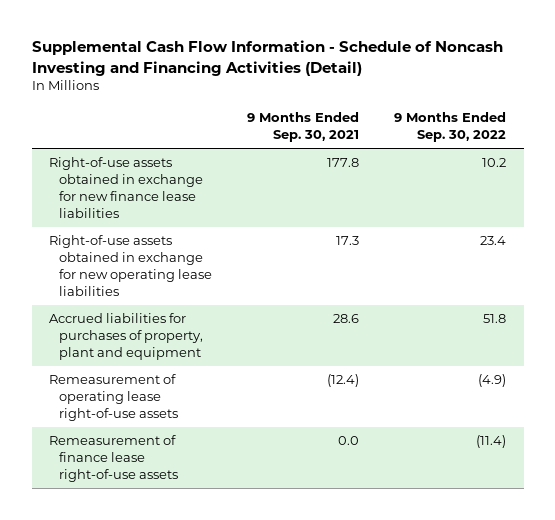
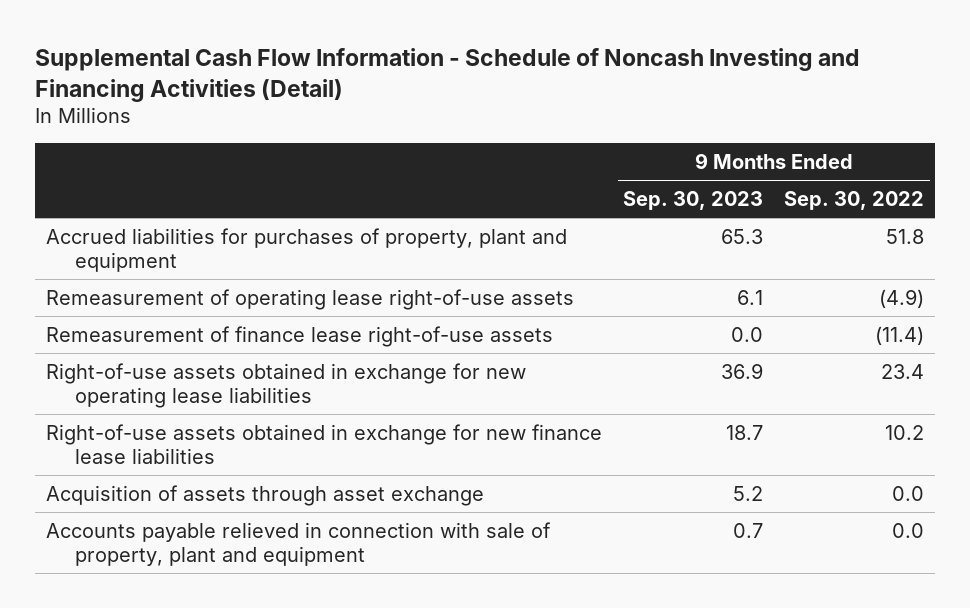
- | 9 Months Ended Sep. 30, 2021 | 9 Months Ended Sep. 30, 2022
+ | 9 Months Ended Sep. 30, 2023 | 9 Months Ended Sep. 30, 2022
moved down: Right-of-use assets obtained in exchange for new operating lease liabilities | 36.9 | 23.4
moved down: Right-of-use assets obtained in exchange for new finance lease liabilities | 18.7 | 10.2
+ Acquisition of assets through asset exchange | 5.2 | 0.0
+ Accounts payable relieved in connection with sale of property, plant and equipment | 0.7 | 0.0

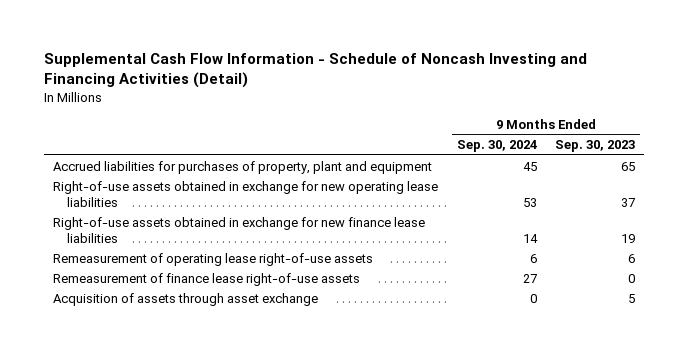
- | 9 Months Ended Sep. 30, 2023 | 9 Months Ended Sep. 30, 2022
+ | 9 Months Ended Sep. 30, 2024 | 9 Months Ended Sep. 30, 2023
- Accrued liabilities for purchases of property, plant and equipment | 65.3 | 51.8
- Remeasurement of operating lease right-of-use assets | 6.1 | (4.9)
- Remeasurement of finance lease right-of-use assets | 0.0 | (11.4)
- Right-of-use assets obtained in exchange for new operating lease liabilities | 36.9 | 23.4
- Right-of-use assets obtained in exchange for new finance lease liabilities | 18.7 | 10.2
- Acquisition of assets through asset exchange | 5.2 | 0.0
- Accounts payable relieved in connection with sale of property, plant and equipment | 0.7 | 0.0
+ Accrued liabilities for purchases of property, plant and equipment | 45 | 65
+ Right-of-use assets obtained in exchange for new operating lease liabilities | 53 | 37
+ Right-of-use assets obtained in exchange for new finance lease liabilities | 14 | 19
+ Remeasurement of operating lease right-of-use assets | 6 | 6
+ Remeasurement of finance lease right-of-use assets | 27 | 0
+ Acquisition of assets through asset exchange | 0 | 5

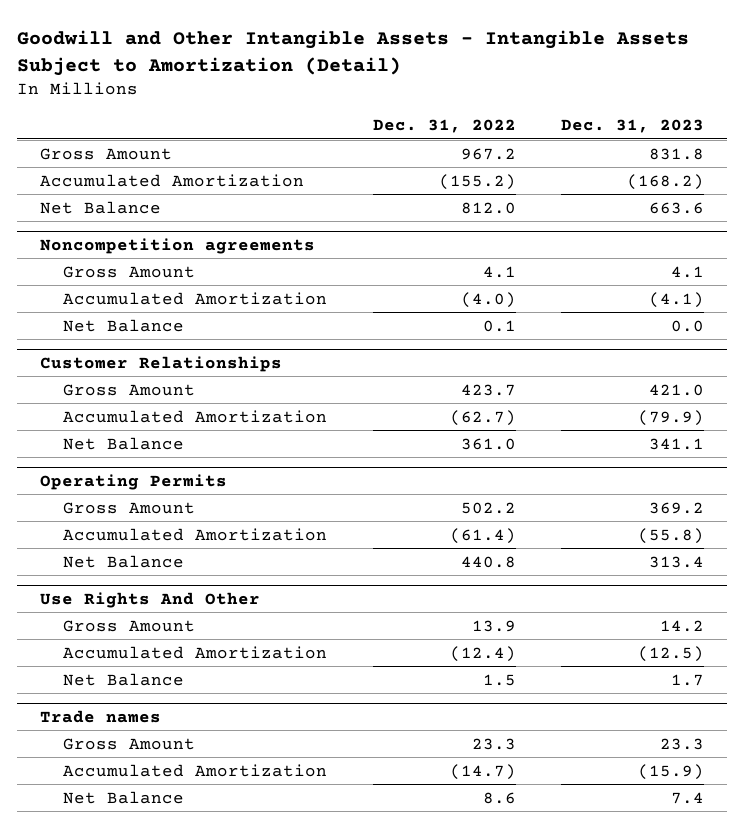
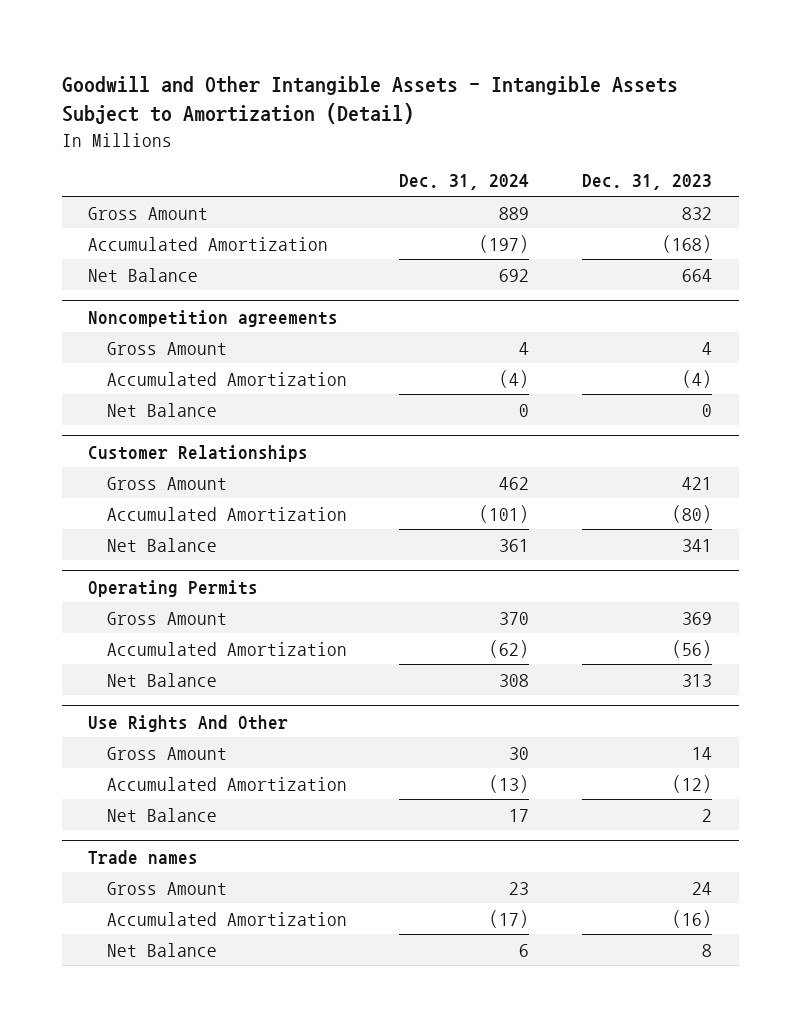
- | Dec. 31, 2022 | Dec. 31, 2023
+ | Dec. 31, 2024 | Dec. 31, 2023
- Gross Amount | 967.2 | 831.8
- Accumulated Amortization | (155.2) | (168.2)
- Net Balance | 812.0 | 663.6
+ Gross Amount | 889 | 832
+ Accumulated Amortization | (197) | (168)
+ Net Balance | 692 | 664
@ Noncompetition agreements
- Gross Amount | 4.1 | 4.1
- Accumulated Amortization | (4.0) | (4.1)
- Net Balance | 0.1 | 0.0
+ Gross Amount | 4 | 4
+ Accumulated Amortization | (4) | (4)
+ Net Balance | 0 | 0
@ Customer Relationships
- Gross Amount | 423.7 | 421.0
- Accumulated Amortization | (62.7) | (79.9)
- Net Balance | 361.0 | 341.1
+ Gross Amount | 462 | 421
+ Accumulated Amortization | (101) | (80)
+ Net Balance | 361 | 341
@ Operating Permits
- Gross Amount | 502.2 | 369.2
- Accumulated Amortization | (61.4) | (55.8)
- Net Balance | 440.8 | 313.4
+ Gross Amount | 370 | 369
+ Accumulated Amortization | (62) | (56)
+ Net Balance | 308 | 313
@ Use Rights And Other
- Gross Amount | 13.9 | 14.2
- Accumulated Amortization | (12.4) | (12.5)
- Net Balance | 1.5 | 1.7
+ Gross Amount | 30 | 14
+ Accumulated Amortization | (13) | (12)
+ Net Balance | 17 | 2
@ Trade names
- Gross Amount | 23.3 | 23.3
- Accumulated Amortization | (14.7) | (15.9)
- Net Balance | 8.6 | 7.4
+ Gross Amount | 23 | 24
+ Accumulated Amortization | (17) | (16)
+ Net Balance | 6 | 8

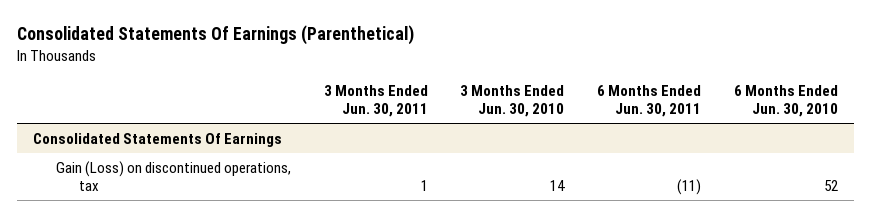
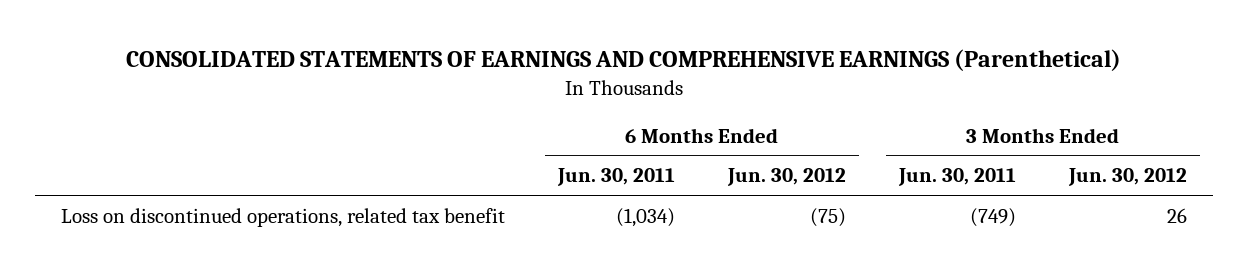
- Consolidated Statements Of Earnings (Parenthetical)
+ CONSOLIDATED STATEMENTS OF EARNINGS AND COMPREHENSIVE EARNINGS (Parenthetical)
- | 3 Months Ended Jun. 30, 2011 | 3 Months Ended Jun. 30, 2010 | 6 Months Ended Jun. 30, 2011 | 6 Months Ended Jun. 30, 2010
+ | 6 Months Ended Jun. 30, 2011 | 6 Months Ended Jun. 30, 2012 | 3 Months Ended Jun. 30, 2011 | 3 Months Ended Jun. 30, 2012
- Consolidated Statements Of Earnings
- Gain (Loss) on discontinued operations, tax | 1 | 14 | (11) | 52
+ Loss on discontinued operations, related tax benefit | (1,034) | (75) | (749) | 26

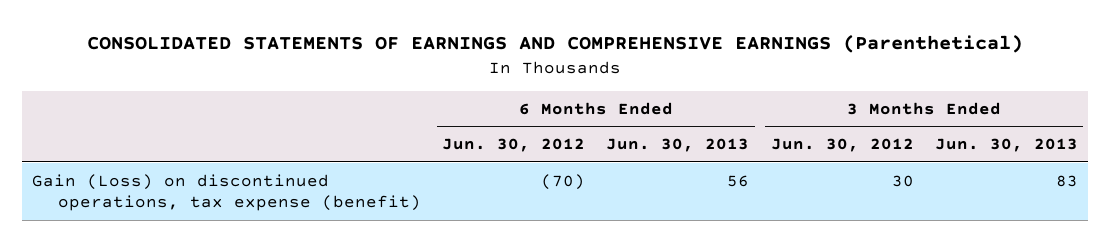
- | 6 Months Ended Jun. 30, 2011 | 6 Months Ended Jun. 30, 2012 | 3 Months Ended Jun. 30, 2011 | 3 Months Ended Jun. 30, 2012
+ | 6 Months Ended Jun. 30, 2012 | 6 Months Ended Jun. 30, 2013 | 3 Months Ended Jun. 30, 2012 | 3 Months Ended Jun. 30, 2013
- Loss on discontinued operations, related tax benefit | (1,034) | (75) | (749) | 26
+ Gain (Loss) on discontinued operations, tax expense (benefit) | (70) | 56 | 30 | 83

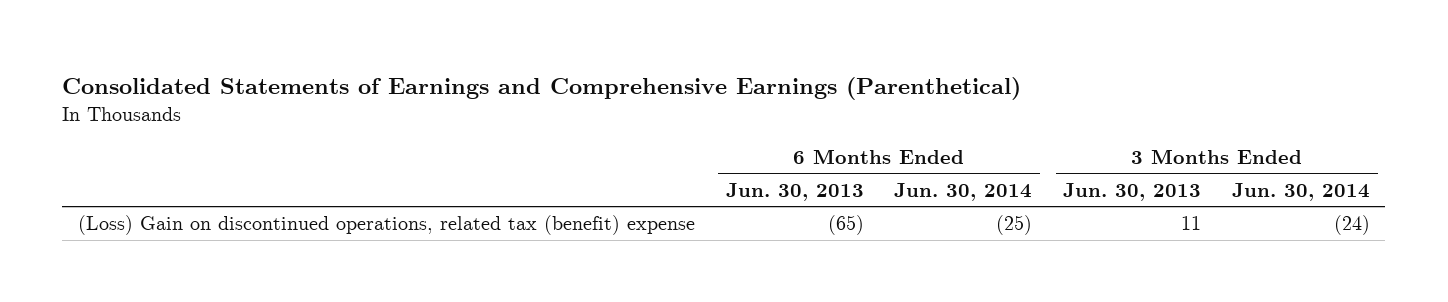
- CONSOLIDATED STATEMENTS OF EARNINGS AND COMPREHENSIVE EARNINGS (Parenthetical)
+ Consolidated Statements of Earnings and Comprehensive Earnings (Parenthetical)
- | 6 Months Ended Jun. 30, 2012 | 6 Months Ended Jun. 30, 2013 | 3 Months Ended Jun. 30, 2012 | 3 Months Ended Jun. 30, 2013
+ | 6 Months Ended Jun. 30, 2013 | 6 Months Ended Jun. 30, 2014 | 3 Months Ended Jun. 30, 2013 | 3 Months Ended Jun. 30, 2014
- Gain (Loss) on discontinued operations, tax expense (benefit) | (70) | 56 | 30 | 83
+ (Loss) Gain on discontinued operations, related tax (benefit) expense | (65) | (25) | 11 | (24)

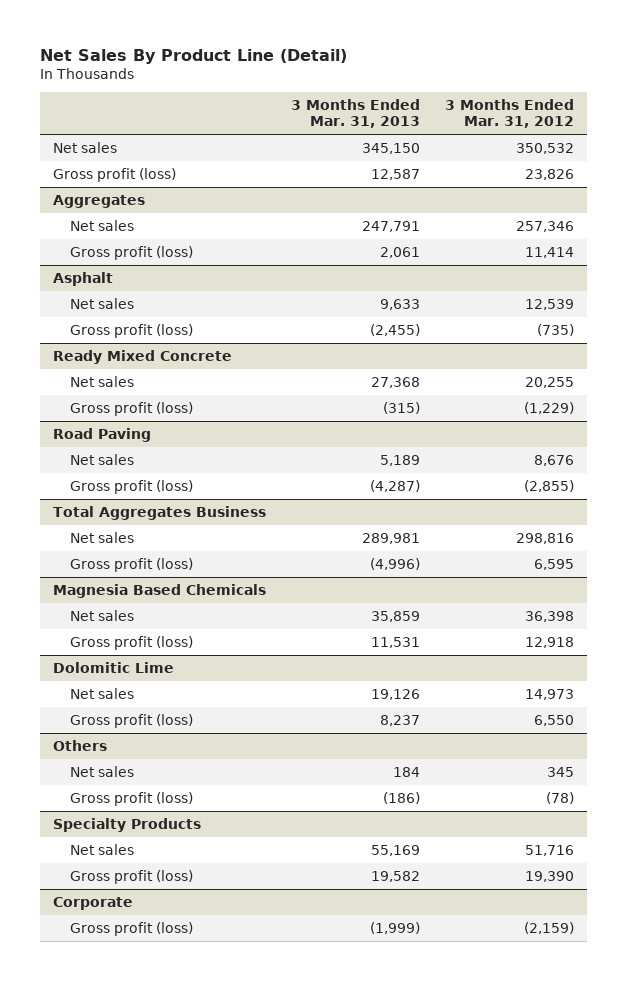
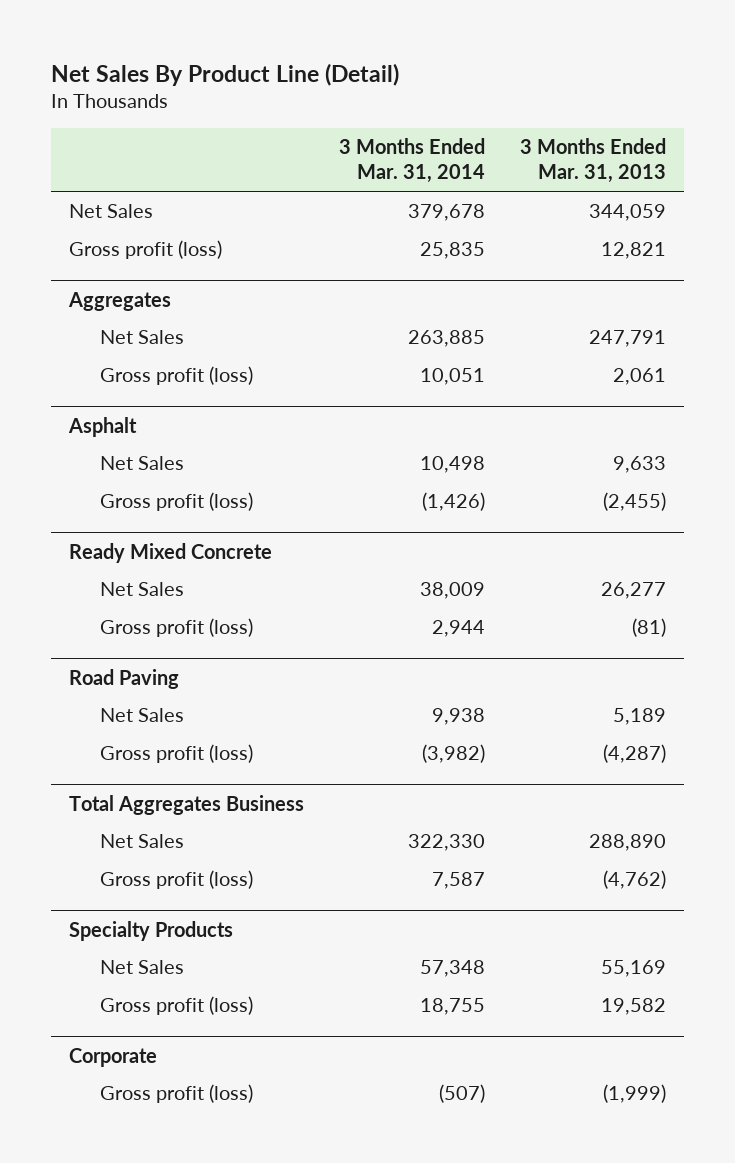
- | 3 Months Ended Mar. 31, 2013 | 3 Months Ended Mar. 31, 2012
+ | 3 Months Ended Mar. 31, 2014 | 3 Months Ended Mar. 31, 2013
- Net sales | 345,150 | 350,532
- Gross profit (loss) | 12,587 | 23,826
+ Net Sales | 379,678 | 344,059
+ Gross profit (loss) | 25,835 | 12,821
@ Aggregates
- Net sales | 247,791 | 257,346
+ Net Sales | 263,885 | 247,791
@ Asphalt
- Net sales | 9,633 | 12,539
+ Net Sales | 10,498 | 9,633
@ Ready Mixed Concrete
- Net sales | 27,368 | 20,255
- Gross profit (loss) | (315) | (1,229)
+ Net Sales | 38,009 | 26,277
+ Gross profit (loss) | 2,944 | (81)
@ Road Paving
- Net sales | 5,189 | 8,676
+ Net Sales | 9,938 | 5,189
@ Total Aggregates Business
- Net sales | 289,981 | 298,816
- Gross profit (loss) | (4,996) | 6,595
- Magnesia Based Chemicals
- Net sales | 35,859 | 36,398
- Gross profit (loss) | 11,531 | 12,918
- Dolomitic Lime
- Net sales | 19,126 | 14,973
- Gross profit (loss) | 8,237 | 6,550
- Others
- Net sales | 184 | 345
- Gross profit (loss) | (186) | (78)
@ Total Aggregates Business
+ Net Sales | 322,330 | 288,890
+ Gross profit (loss) | 7,587 | (4,762)
@ Specialty Products
- Net sales | 55,169 | 51,716
+ Net Sales | 57,348 | 55,169

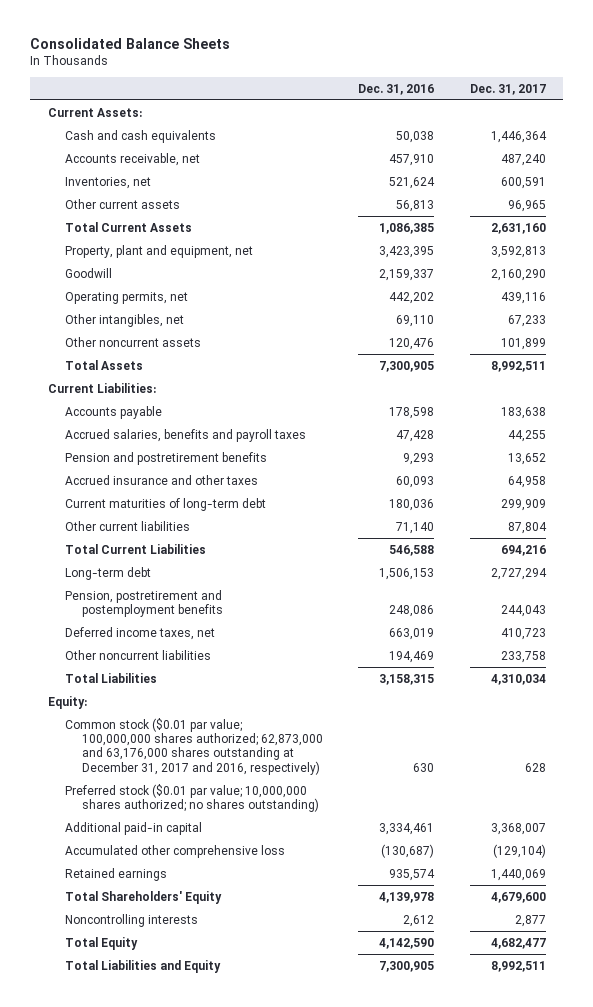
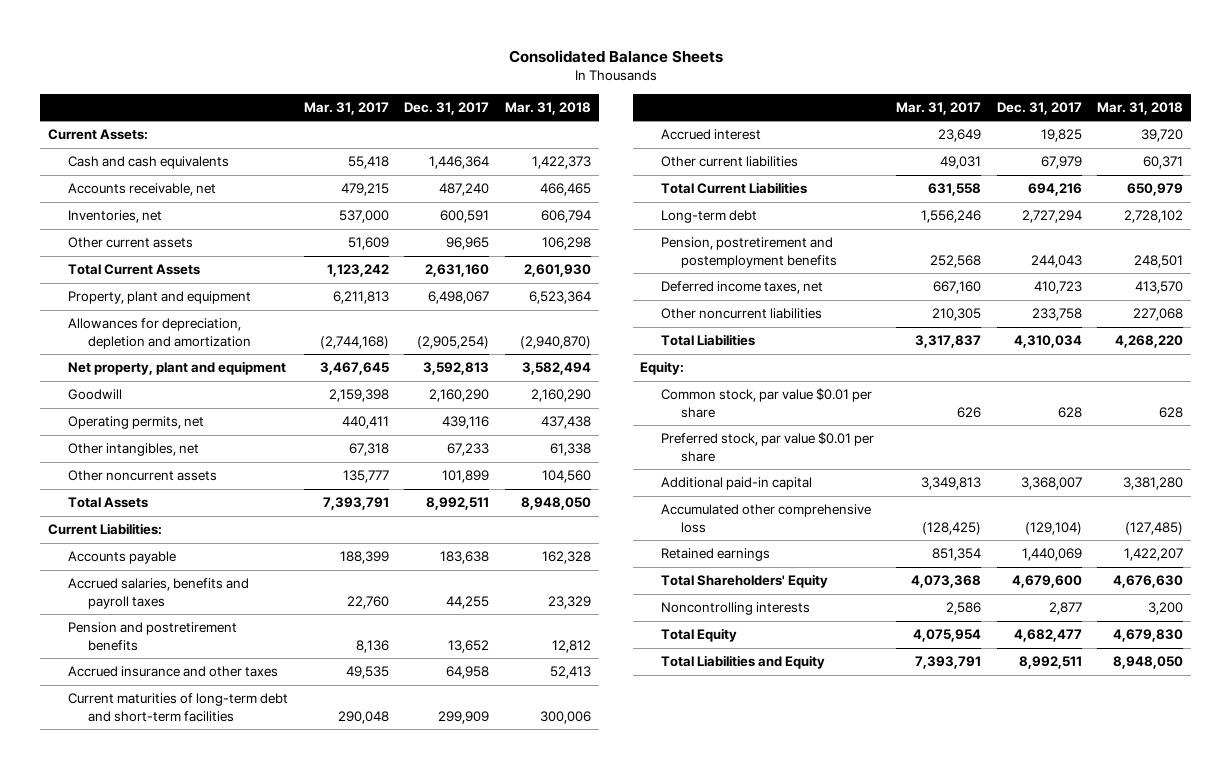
- | Dec. 31, 2016 | Dec. 31, 2017
+ | Mar. 31, 2017 | Dec. 31, 2017 | Mar. 31, 2018
- Property, plant and equipment, net | 3,423,395 | 3,592,813
+ Property, plant and equipment | 6,211,813 | 6,498,067 | 6,523,364
+ Allowances for depreciation, depletion and amortization | (2,744,168) | (2,905,254) | (2,940,870)
+ Net property, plant and equipment | 3,467,645 | 3,592,813 | 3,582,494
- Current maturities of long-term debt | 180,036 | 299,909
- Other current liabilities | 71,140 | 87,804
+ Current maturities of long-term debt and short-term facilities | 290,048 | 299,909 | 300,006
+ Accrued interest | 23,649 | 19,825 | 39,720
+ Other current liabilities | 49,031 | 67,979 | 60,371
- Common stock ($0.01 par value; 100,000,000 shares authorized; 62,873,000 and 63,176,000 shares outstanding at December 31, 2017 and 2016, respectively) | 630 | 628
- Preferred stock ($0.01 par value; 10,000,000 shares authorized; no shares outstanding)
+ Common stock, par value $0.01 per share | 626 | 628 | 628
+ Preferred stock, par value $0.01 per share

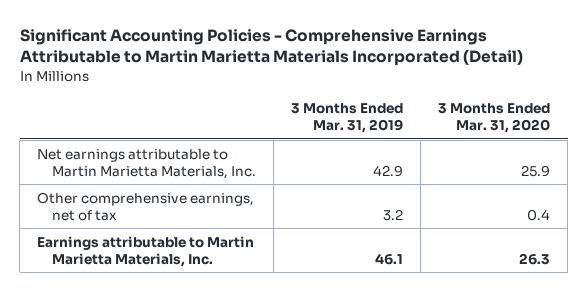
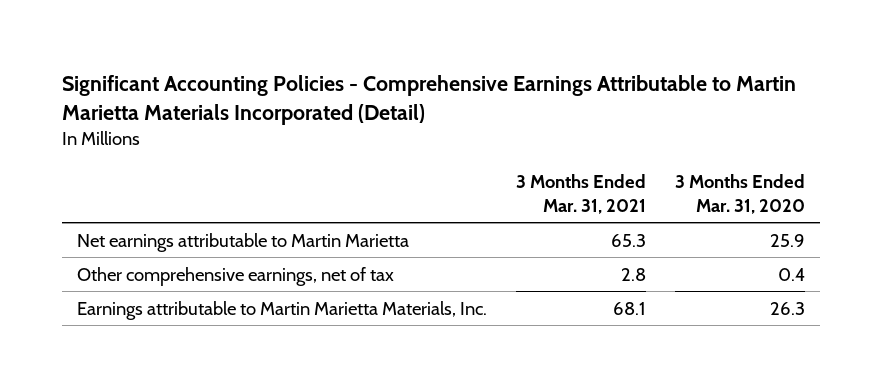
- | 3 Months Ended Mar. 31, 2019 | 3 Months Ended Mar. 31, 2020
+ | 3 Months Ended Mar. 31, 2021 | 3 Months Ended Mar. 31, 2020
- Net earnings attributable to Martin Marietta Materials, Inc. | 42.9 | 25.9
+ Net earnings attributable to Martin Marietta | 65.3 | 25.9

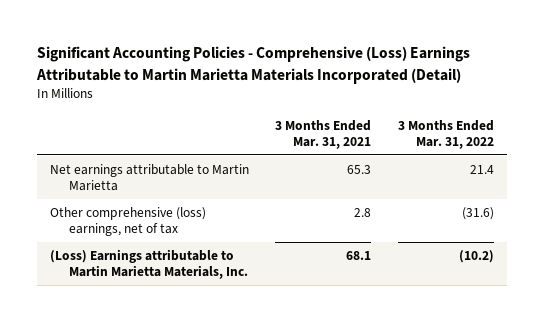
- Significant Accounting Policies - Comprehensive Earnings Attributable to Martin Marietta Materials Incorporated (Detail)
+ Significant Accounting Policies - Comprehensive (Loss) Earnings Attributable to Martin Marietta Materials Incorporated (Detail)
- | 3 Months Ended Mar. 31, 2021 | 3 Months Ended Mar. 31, 2020
+ | 3 Months Ended Mar. 31, 2021 | 3 Months Ended Mar. 31, 2022
- Other comprehensive earnings, net of tax | 2.8 | 0.4
- Earnings attributable to Martin Marietta Materials, Inc. | 68.1 | 26.3
+ Other comprehensive (loss) earnings, net of tax | 2.8 | (31.6)
+ (Loss) Earnings attributable to Martin Marietta Materials, Inc. | 68.1 | (10.2)

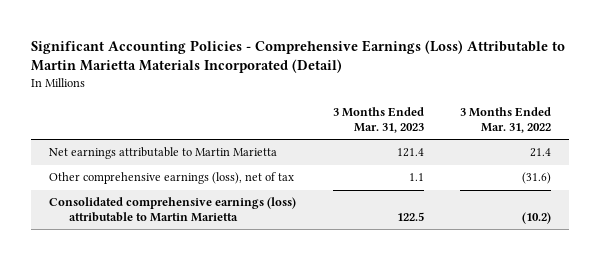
- Significant Accounting Policies - Comprehensive (Loss) Earnings Attributable to Martin Marietta Materials Incorporated (Detail)
+ Significant Accounting Policies - Comprehensive Earnings (Loss) Attributable to Martin Marietta Materials Incorporated (Detail)
- | 3 Months Ended Mar. 31, 2021 | 3 Months Ended Mar. 31, 2022
+ | 3 Months Ended Mar. 31, 2023 | 3 Months Ended Mar. 31, 2022
- Other comprehensive (loss) earnings, net of tax | 2.8 | (31.6)
- (Loss) Earnings attributable to Martin Marietta Materials, Inc. | 68.1 | (10.2)
+ Other comprehensive earnings (loss), net of tax | 1.1 | (31.6)
+ Consolidated comprehensive earnings (loss) attributable to Martin Marietta | 122.5 | (10.2)

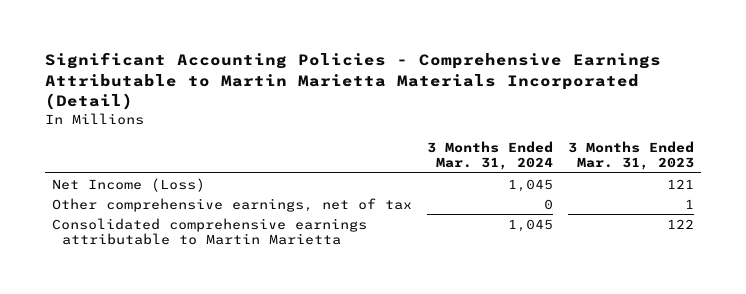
- Significant Accounting Policies - Comprehensive Earnings (Loss) Attributable to Martin Marietta Materials Incorporated (Detail)
+ Significant Accounting Policies - Comprehensive Earnings Attributable to Martin Marietta Materials Incorporated (Detail)
- | 3 Months Ended Mar. 31, 2023 | 3 Months Ended Mar. 31, 2022
+ | 3 Months Ended Mar. 31, 2024 | 3 Months Ended Mar. 31, 2023
- Net earnings attributable to Martin Marietta | 121.4 | 21.4
- Other comprehensive earnings (loss), net of tax | 1.1 | (31.6)
- Consolidated comprehensive earnings (loss) attributable to Martin Marietta | 122.5 | (10.2)
+ Net Income (Loss) | 1,045 | 121
+ Other comprehensive earnings, net of tax | 0 | 1
+ Consolidated comprehensive earnings attributable to Martin Marietta | 1,045 | 122

